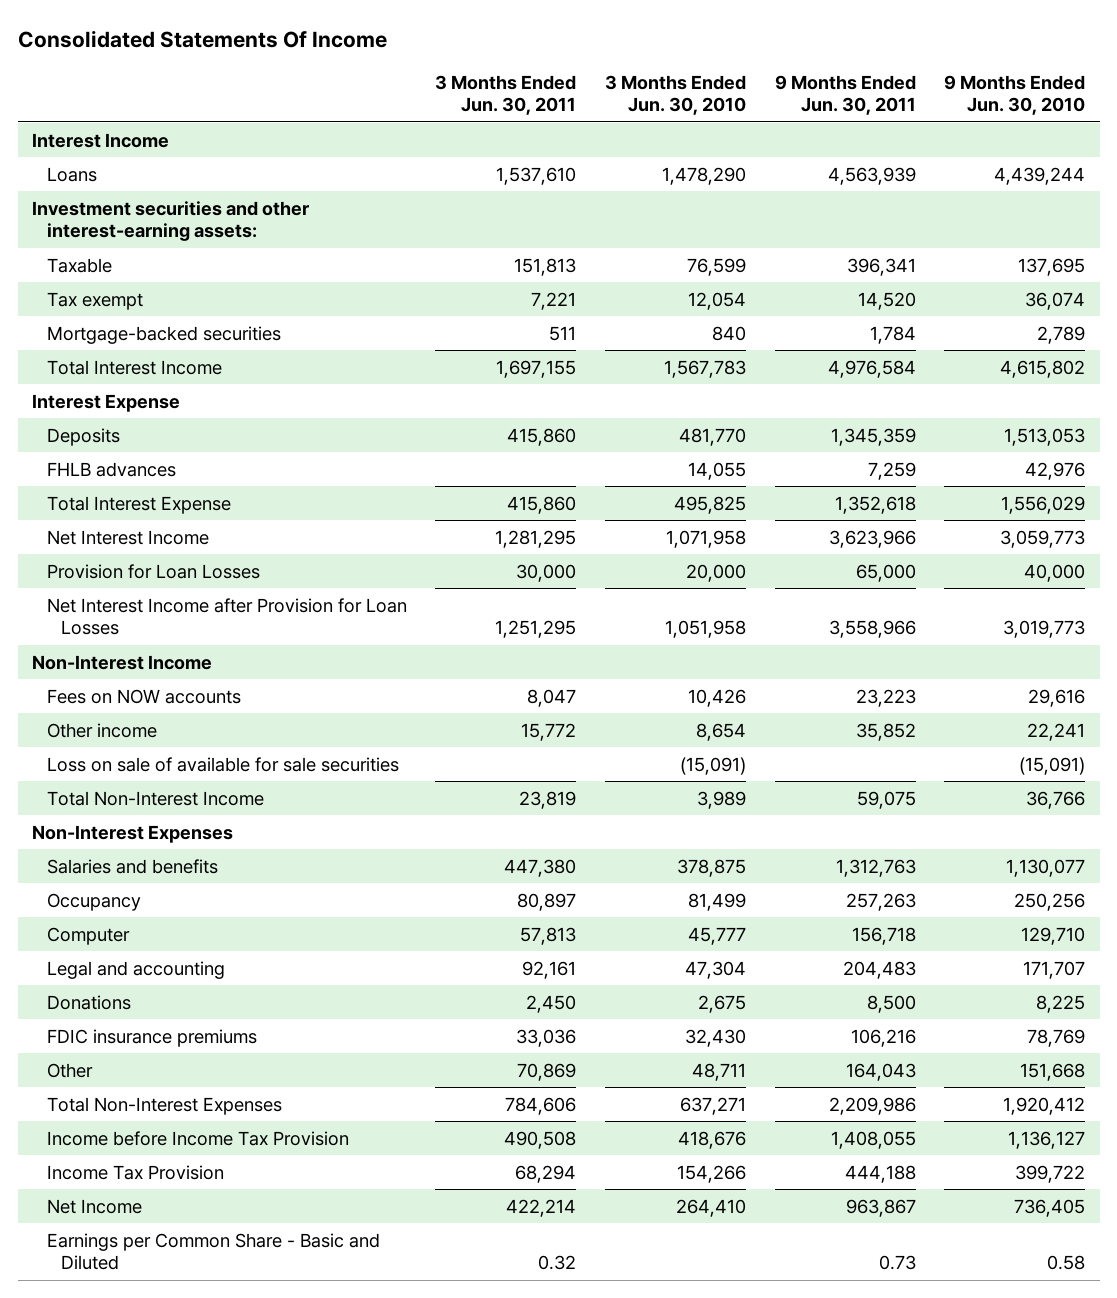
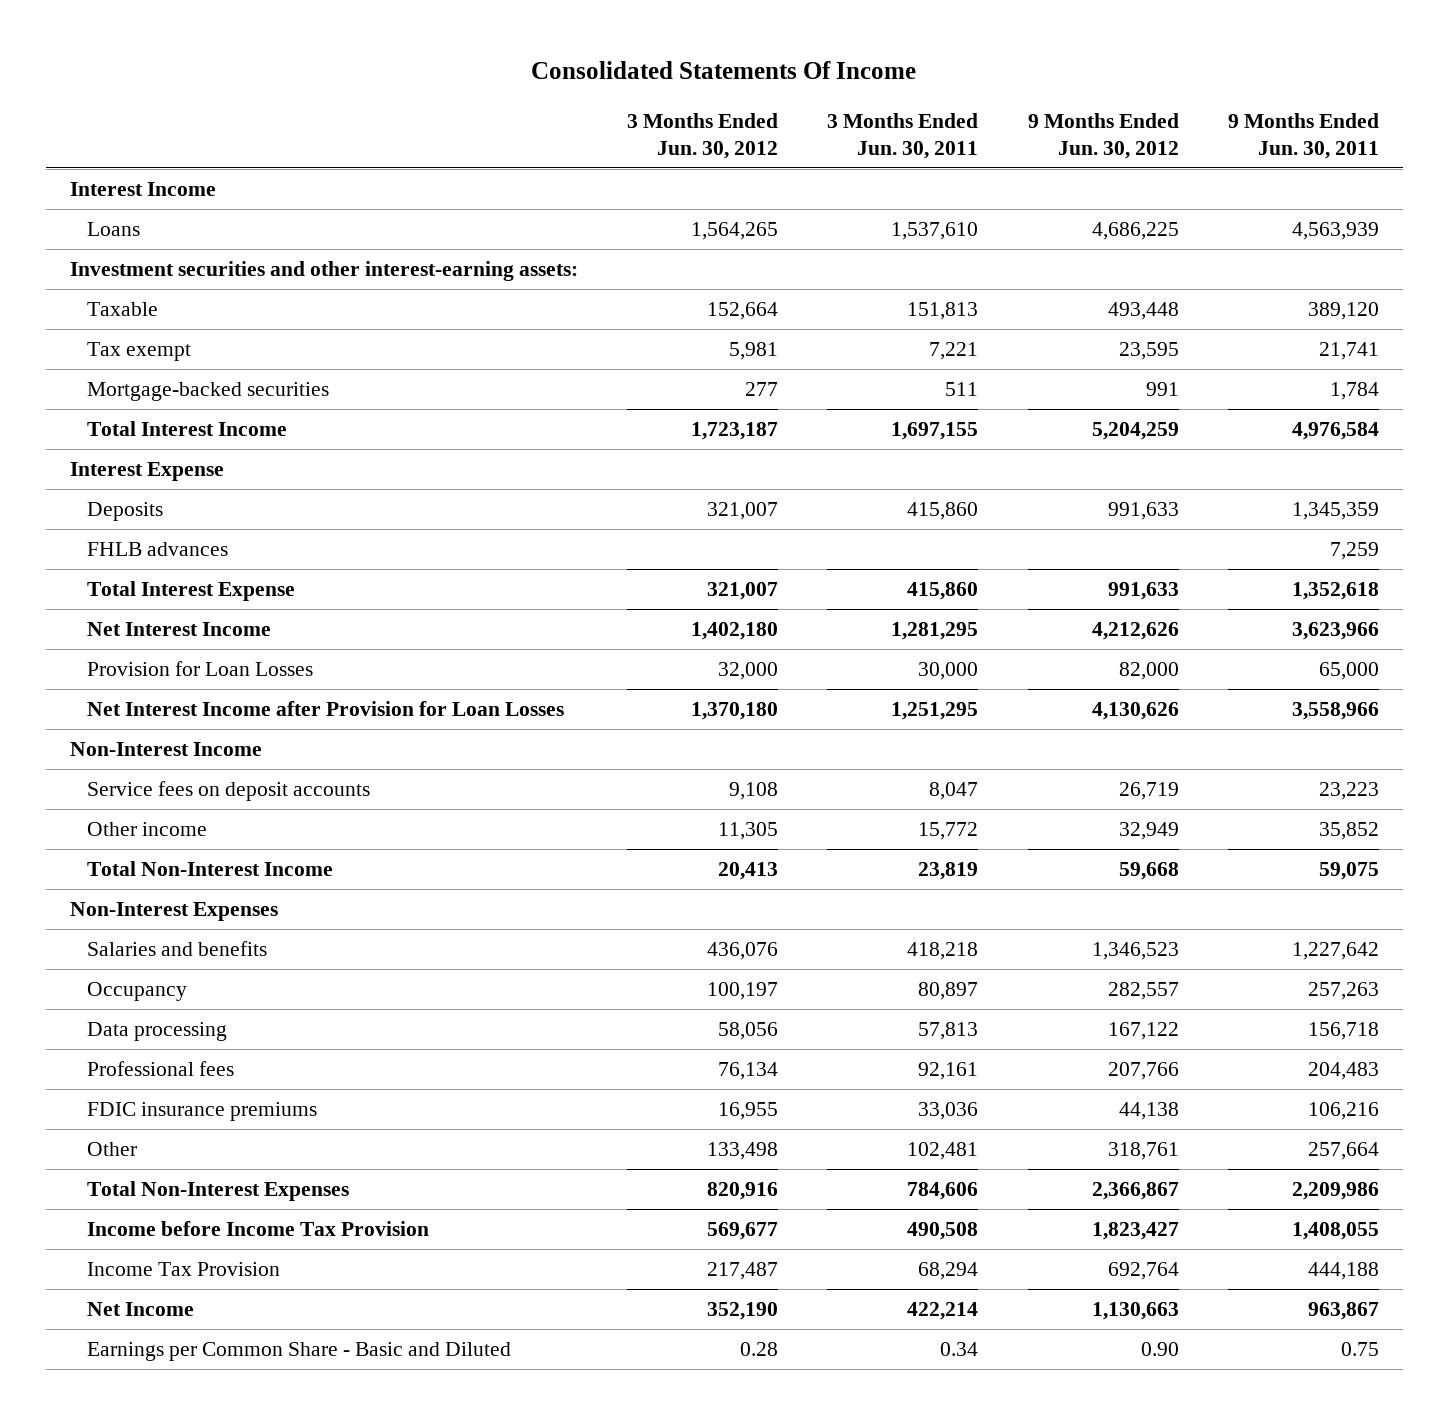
- | 3 Months Ended Jun. 30, 2011 | 3 Months Ended Jun. 30, 2010 | 9 Months Ended Jun. 30, 2011 | 9 Months Ended Jun. 30, 2010
+ | 3 Months Ended Jun. 30, 2012 | 3 Months Ended Jun. 30, 2011 | 9 Months Ended Jun. 30, 2012 | 9 Months Ended Jun. 30, 2011
- Taxable | 151,813 | 76,599 | 396,341 | 137,695
- Tax exempt | 7,221 | 12,054 | 14,520 | 36,074
+ Taxable | 152,664 | 151,813 | 493,448 | 389,120
+ Tax exempt | 5,981 | 7,221 | 23,595 | 21,741
- Fees on NOW accounts | 8,047 | 10,426 | 23,223 | 29,616
+ Service fees on deposit accounts | 9,108 | 8,047 | 26,719 | 23,223
- Loss on sale of available for sale securities | | (15,091) | | (15,091)
- Salaries and benefits | 447,380 | 378,875 | 1,312,763 | 1,130,077
+ Salaries and benefits | 436,076 | 418,218 | 1,346,523 | 1,227,642
- Computer | 57,813 | 45,777 | 156,718 | 129,710
- Legal and accounting | 92,161 | 47,304 | 204,483 | 171,707
- Donations | 2,450 | 2,675 | 8,500 | 8,225
+ Data processing | 58,056 | 57,813 | 167,122 | 156,718
+ Professional fees | 76,134 | 92,161 | 207,766 | 204,483
- Other | 70,869 | 48,711 | 164,043 | 151,668
+ Other | 133,498 | 102,481 | 318,761 | 257,664
- Earnings per Common Share - Basic and Diluted | 0.32 | | 0.73 | 0.58
+ Earnings per Common Share - Basic and Diluted | 0.28 | 0.34 | 0.90 | 0.75

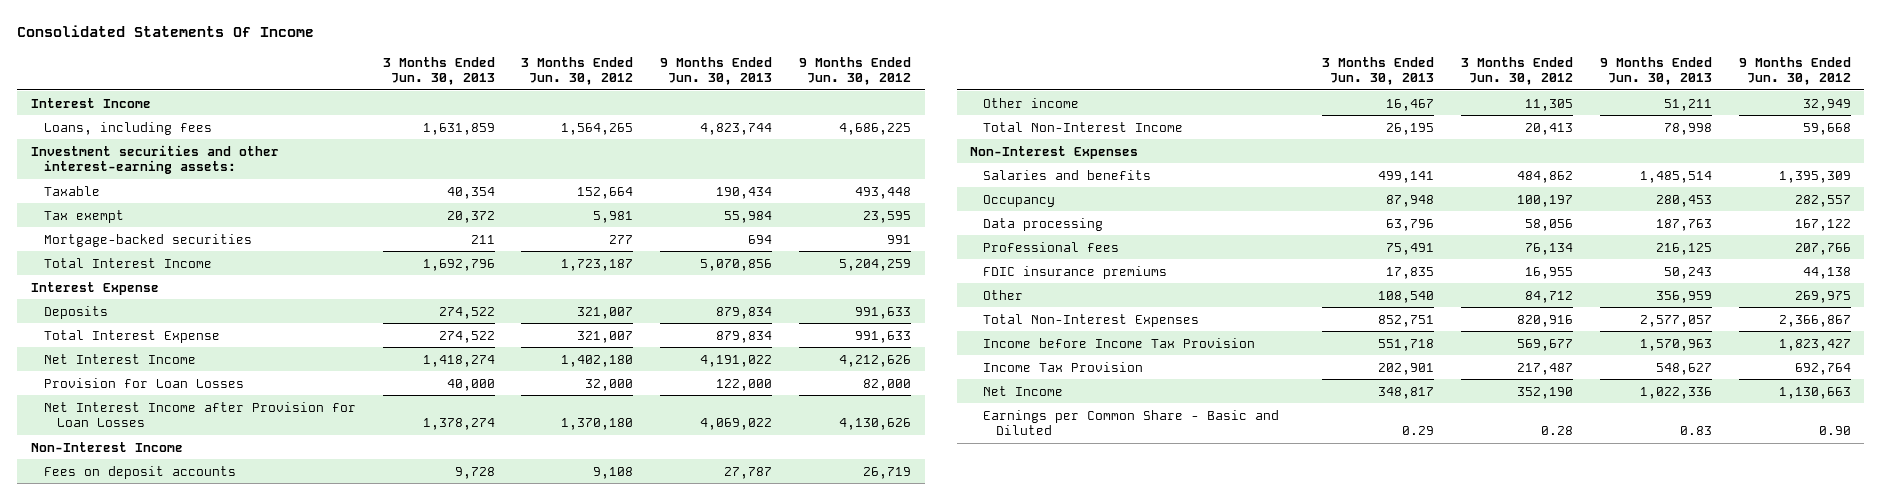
- | 3 Months Ended Jun. 30, 2012 | 3 Months Ended Jun. 30, 2011 | 9 Months Ended Jun. 30, 2012 | 9 Months Ended Jun. 30, 2011
+ | 3 Months Ended Jun. 30, 2013 | 3 Months Ended Jun. 30, 2012 | 9 Months Ended Jun. 30, 2013 | 9 Months Ended Jun. 30, 2012
- Loans | 1,564,265 | 1,537,610 | 4,686,225 | 4,563,939
+ Loans, including fees | 1,631,859 | 1,564,265 | 4,823,744 | 4,686,225
- FHLB advances | | | | 7,259
- Service fees on deposit accounts | 9,108 | 8,047 | 26,719 | 23,223
+ Fees on deposit accounts | 9,728 | 9,108 | 27,787 | 26,719
- Salaries and benefits | 436,076 | 418,218 | 1,346,523 | 1,227,642
+ Salaries and benefits | 499,141 | 484,862 | 1,485,514 | 1,395,309
- Other | 133,498 | 102,481 | 318,761 | 257,664
+ Other | 108,540 | 84,712 | 356,959 | 269,975

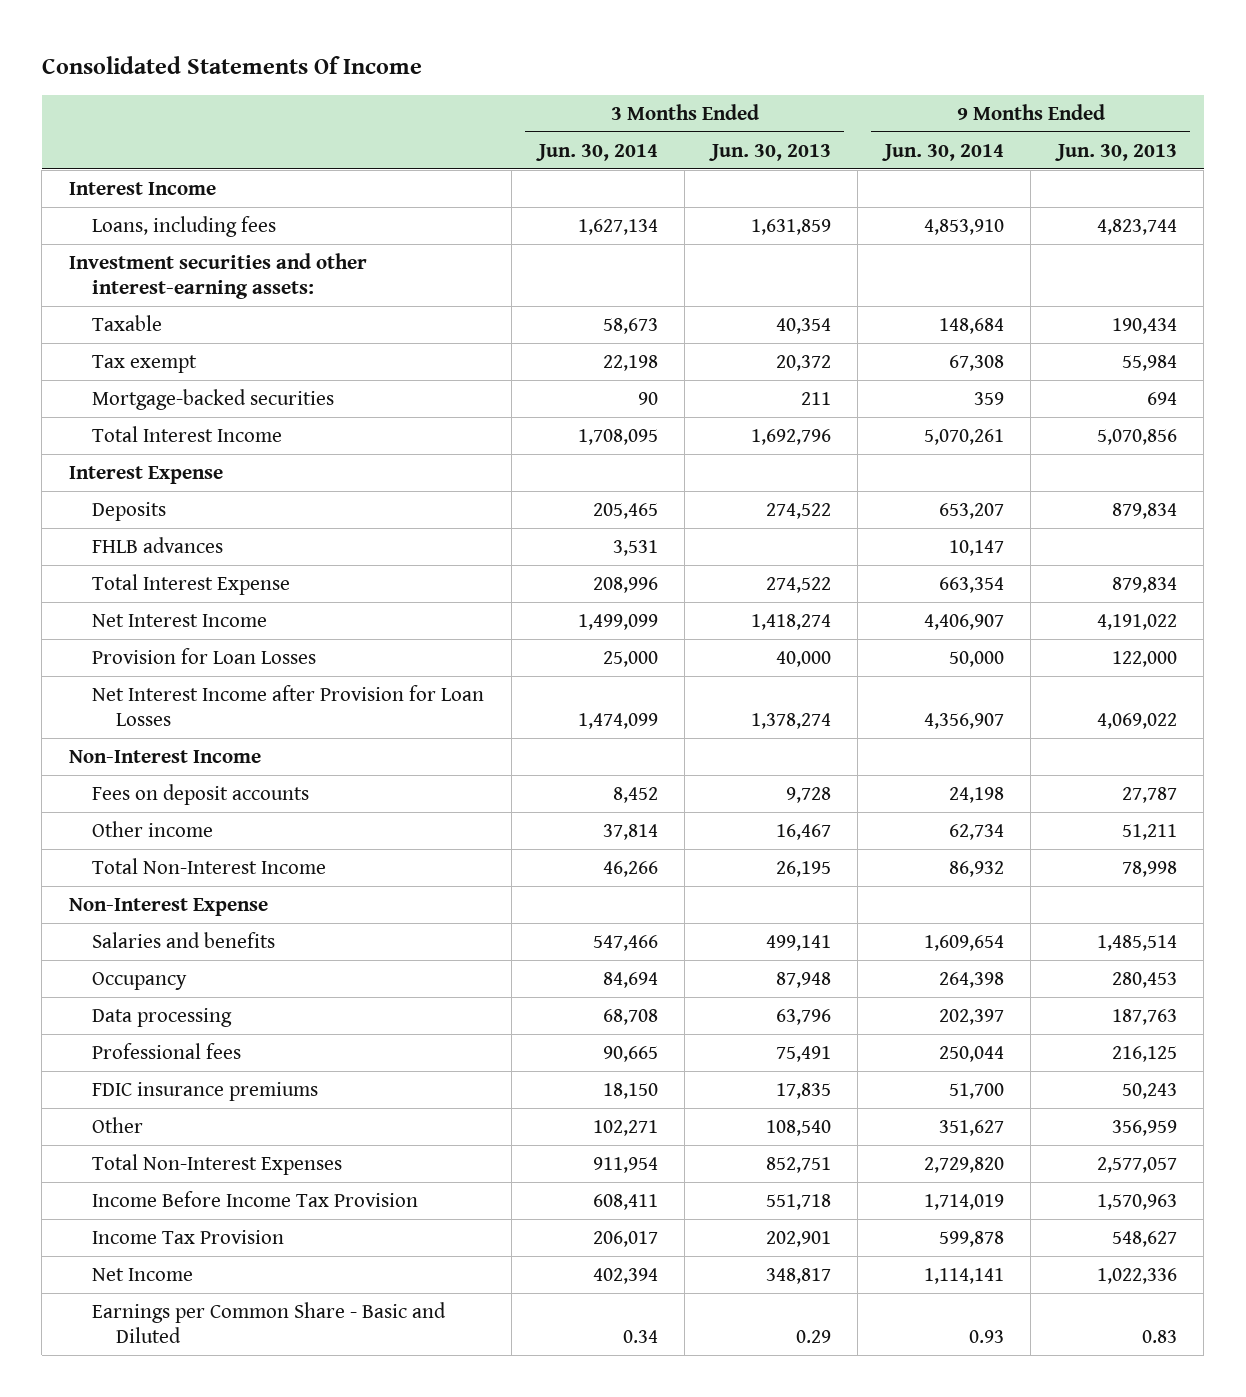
- | 3 Months Ended Jun. 30, 2013 | 3 Months Ended Jun. 30, 2012 | 9 Months Ended Jun. 30, 2013 | 9 Months Ended Jun. 30, 2012
+ | 3 Months Ended Jun. 30, 2014 | 3 Months Ended Jun. 30, 2013 | 9 Months Ended Jun. 30, 2014 | 9 Months Ended Jun. 30, 2013
+ FHLB advances | 3,531 | | 10,147 |
- Non-Interest Expenses
+ Non-Interest Expense
- Income before Income Tax Provision | 551,718 | 569,677 | 1,570,963 | 1,823,427
+ Income Before Income Tax Provision | 608,411 | 551,718 | 1,714,019 | 1,570,963

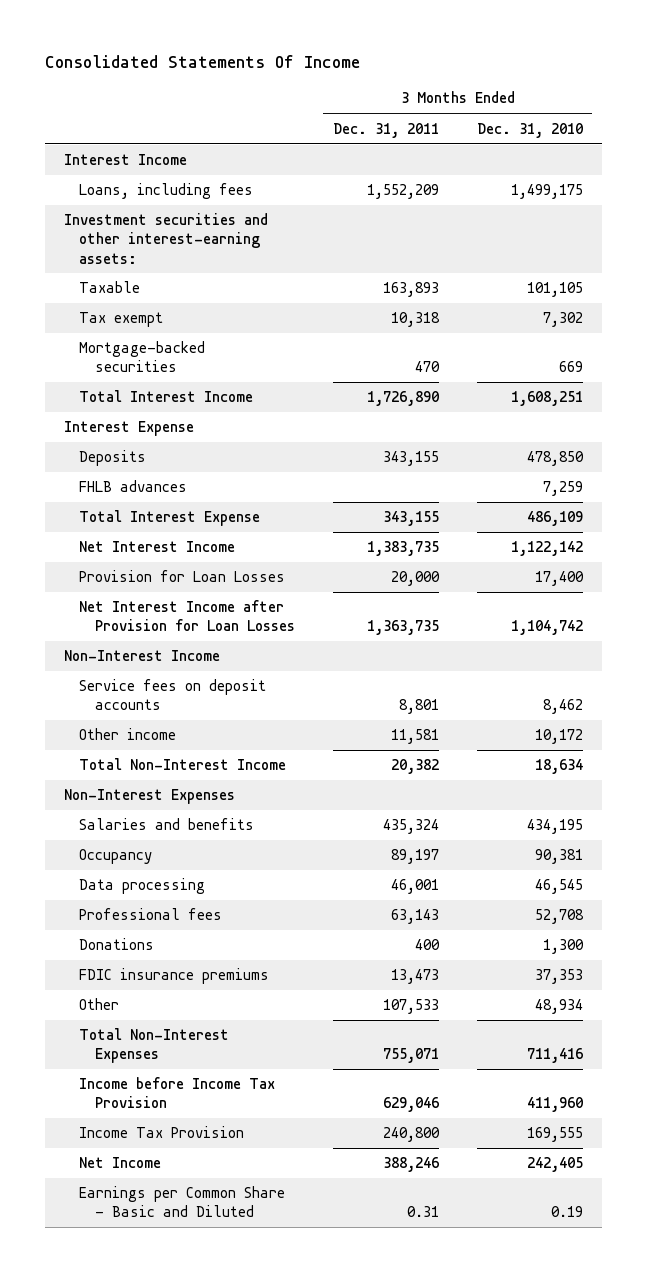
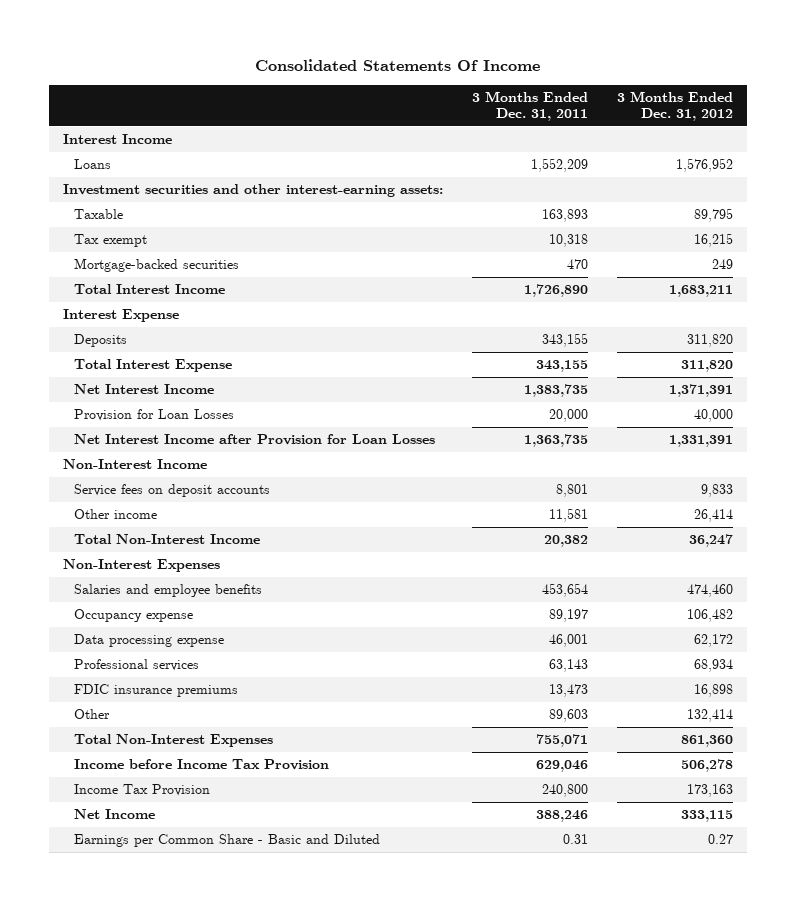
- | 3 Months Ended Dec. 31, 2011 | 3 Months Ended Dec. 31, 2010
+ | 3 Months Ended Dec. 31, 2011 | 3 Months Ended Dec. 31, 2012
- Loans, including fees | 1,552,209 | 1,499,175
+ Loans | 1,552,209 | 1,576,952
- FHLB advances | | 7,259
- Salaries and benefits | 435,324 | 434,195
- Occupancy | 89,197 | 90,381
- Data processing | 46,001 | 46,545
- Professional fees | 63,143 | 52,708
- Donations | 400 | 1,300
+ Salaries and employee benefits | 453,654 | 474,460
+ Occupancy expense | 89,197 | 106,482
+ Data processing expense | 46,001 | 62,172
+ Professional services | 63,143 | 68,934
- Other | 107,533 | 48,934
+ Other | 89,603 | 132,414

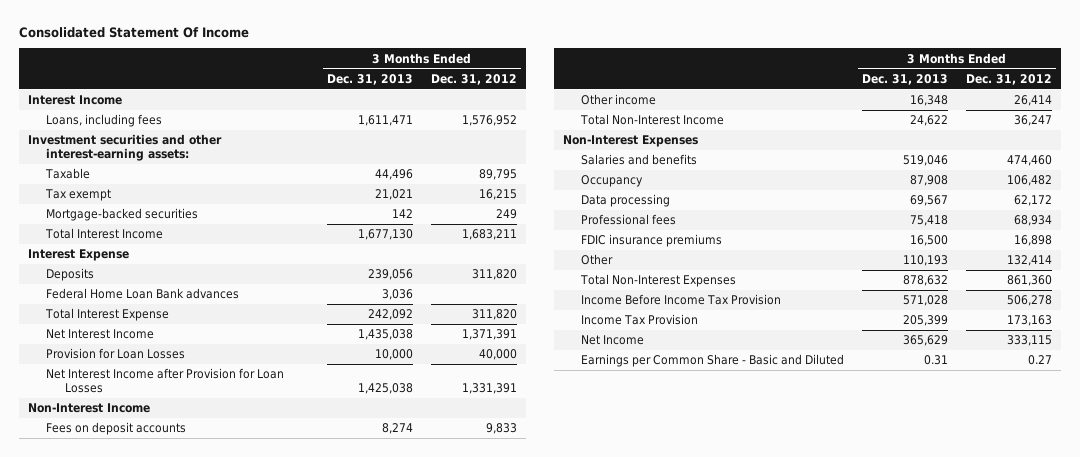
- Consolidated Statements Of Income
+ Consolidated Statement Of Income
- | 3 Months Ended Dec. 31, 2011 | 3 Months Ended Dec. 31, 2012
+ | 3 Months Ended Dec. 31, 2013 | 3 Months Ended Dec. 31, 2012
- Loans | 1,552,209 | 1,576,952
+ Loans, including fees | 1,611,471 | 1,576,952
+ Federal Home Loan Bank advances | 3,036 |
- Service fees on deposit accounts | 8,801 | 9,833
+ Fees on deposit accounts | 8,274 | 9,833
- Salaries and employee benefits | 453,654 | 474,460
- Occupancy expense | 89,197 | 106,482
- Data processing expense | 46,001 | 62,172
- Professional services | 63,143 | 68,934
+ Salaries and benefits | 519,046 | 474,460
+ Occupancy | 87,908 | 106,482
+ Data processing | 69,567 | 62,172
+ Professional fees | 75,418 | 68,934
- Income before Income Tax Provision | 629,046 | 506,278
+ Income Before Income Tax Provision | 571,028 | 506,278

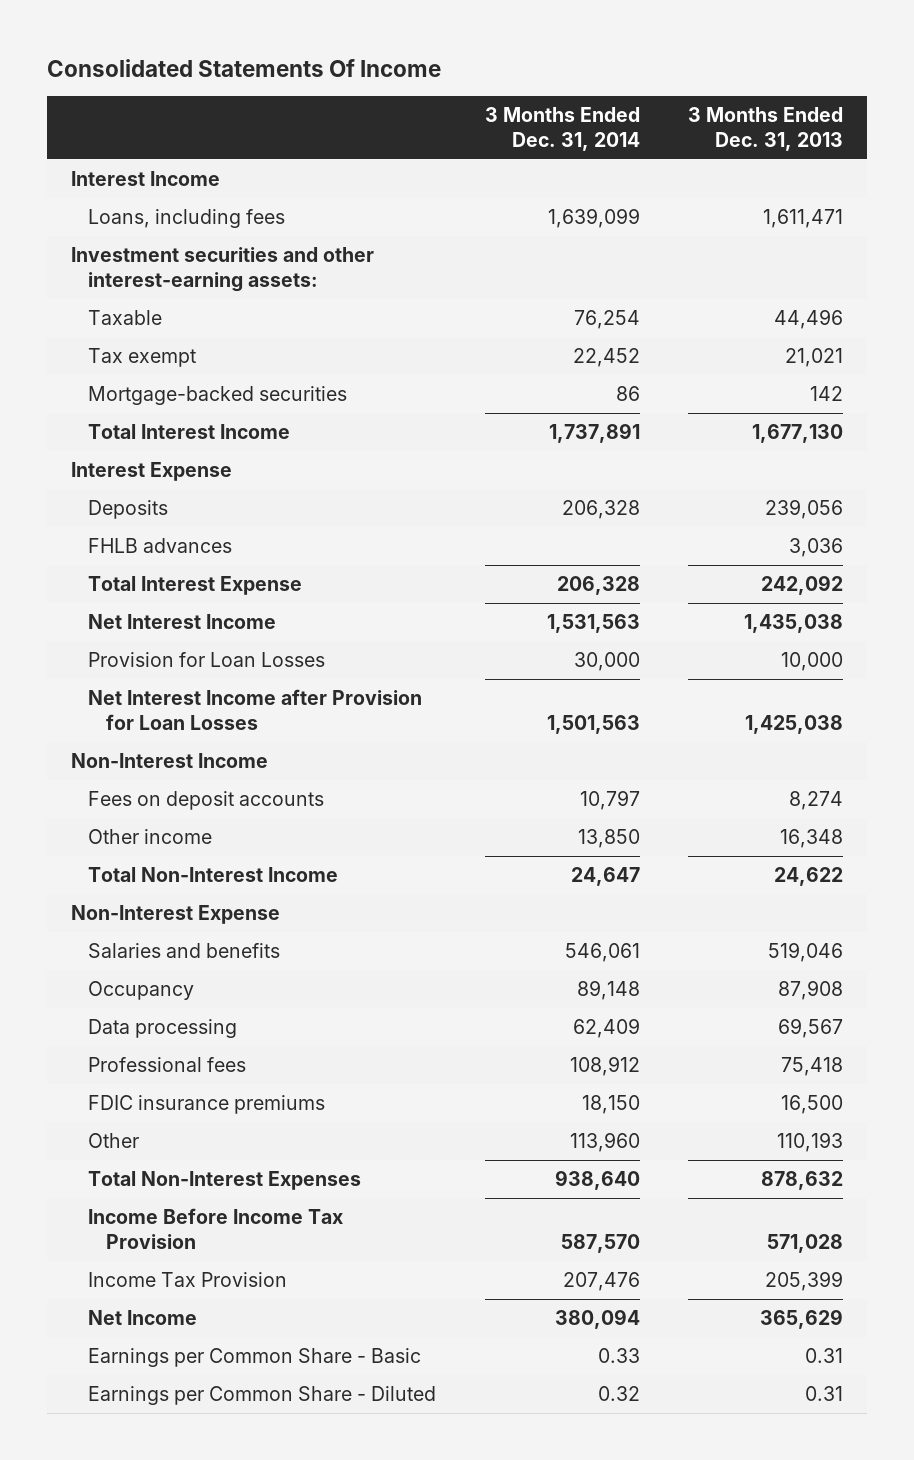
- Consolidated Statement Of Income
+ Consolidated Statements Of Income
- | 3 Months Ended Dec. 31, 2013 | 3 Months Ended Dec. 31, 2012
+ | 3 Months Ended Dec. 31, 2014 | 3 Months Ended Dec. 31, 2013
- Federal Home Loan Bank advances | 3,036 |
+ FHLB advances | | 3,036
- Non-Interest Expenses
+ Non-Interest Expense
- Earnings per Common Share - Basic and Diluted | 0.31 | 0.27
+ Earnings per Common Share - Basic | 0.33 | 0.31
+ Earnings per Common Share - Diluted | 0.32 | 0.31

